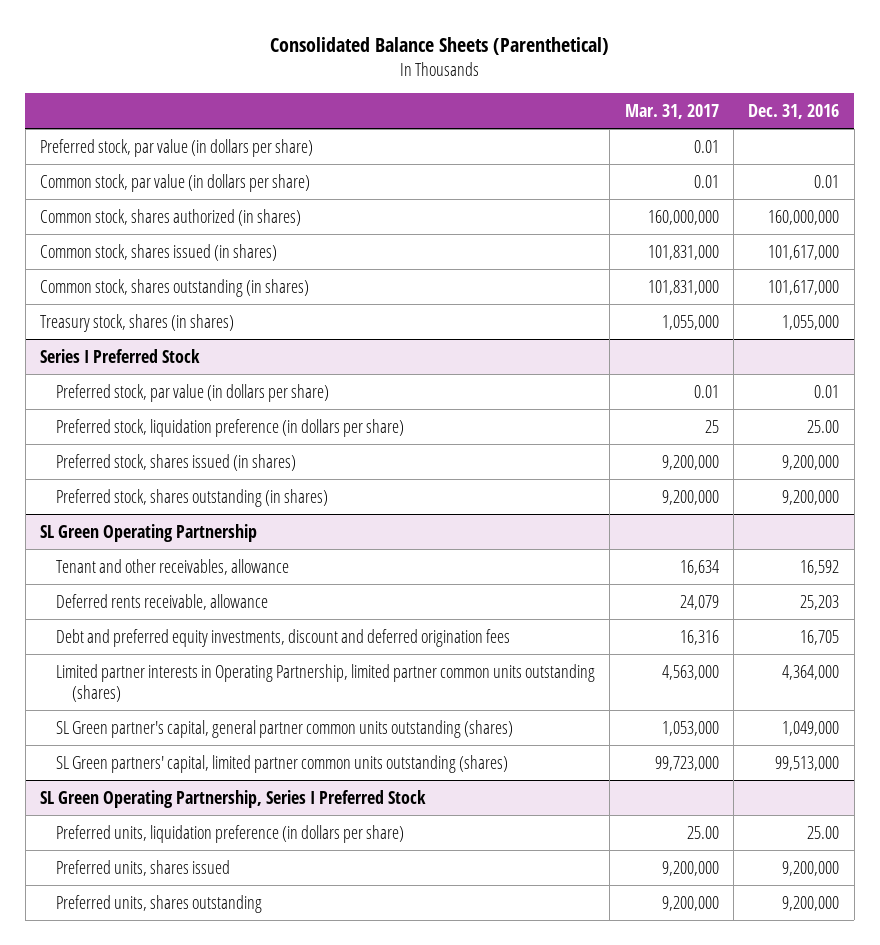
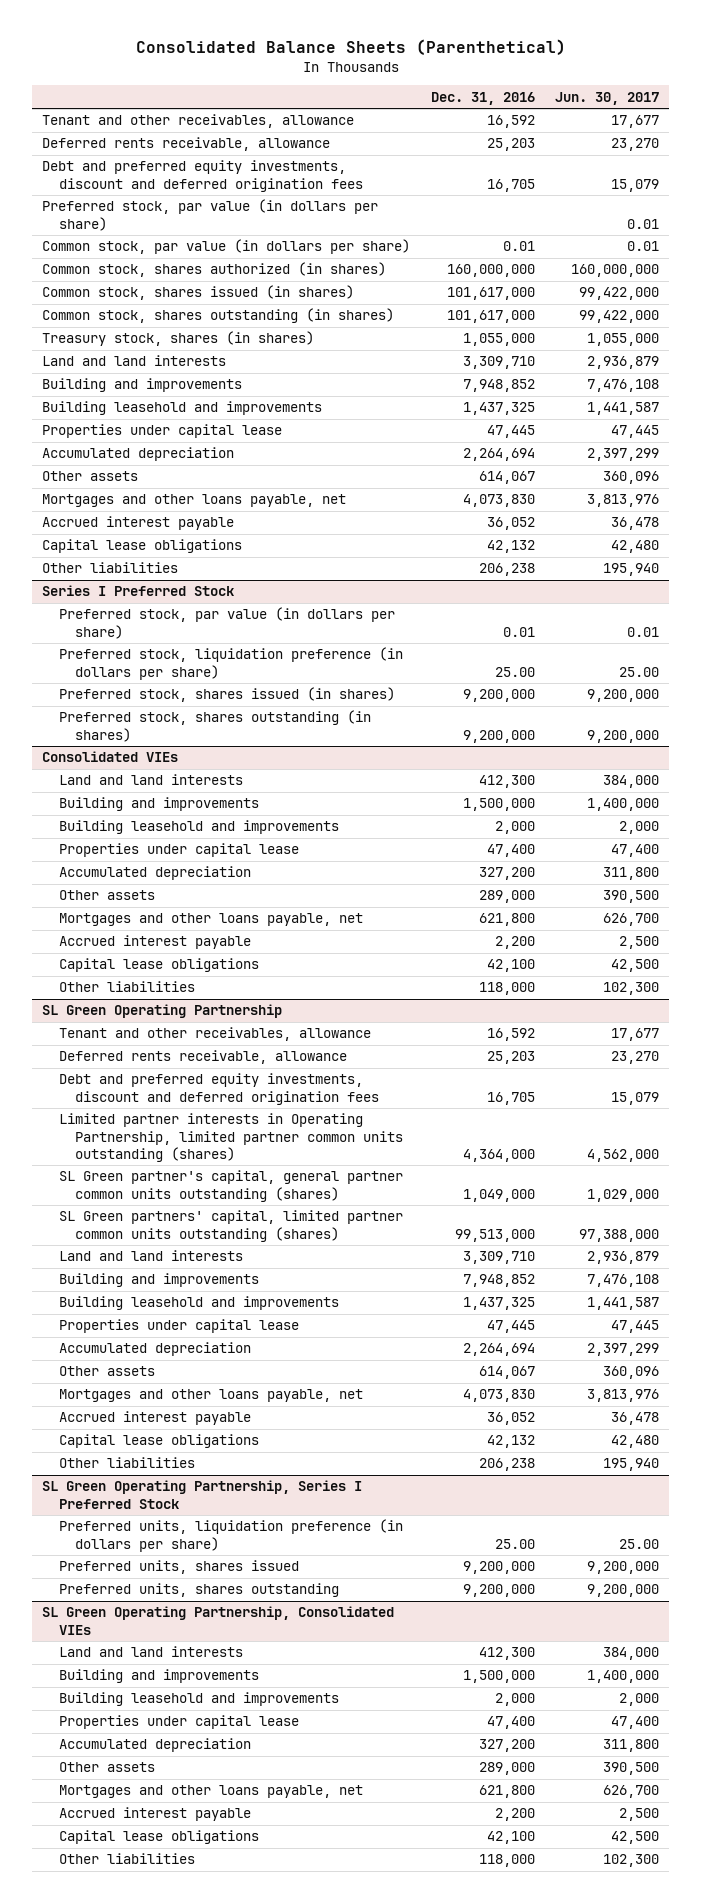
- | Mar. 31, 2017 | Dec. 31, 2016
+ | Dec. 31, 2016 | Jun. 30, 2017
+ Tenant and other receivables, allowance | 16,592 | 17,677
+ Deferred rents receivable, allowance | 25,203 | 23,270
+ Debt and preferred equity investments, discount and deferred origination fees | 16,705 | 15,079
+ Land and land interests | 3,309,710 | 2,936,879
+ Building and improvements | 7,948,852 | 7,476,108
+ Building leasehold and improvements | 1,437,325 | 1,441,587
+ Properties under capital lease | 47,445 | 47,445
+ Accumulated depreciation | 2,264,694 | 2,397,299
+ Other assets | 614,067 | 360,096
+ Mortgages and other loans payable, net | 4,073,830 | 3,813,976
+ Accrued interest payable | 36,052 | 36,478
+ Capital lease obligations | 42,132 | 42,480
+ Other liabilities | 206,238 | 195,940
+ Consolidated VIEs
+ Land and land interests | 412,300 | 384,000
+ Building and improvements | 1,500,000 | 1,400,000
+ Building leasehold and improvements | 2,000 | 2,000
+ Properties under capital lease | 47,400 | 47,400
+ Accumulated depreciation | 327,200 | 311,800
+ Other assets | 289,000 | 390,500
+ Mortgages and other loans payable, net | 621,800 | 626,700
+ Accrued interest payable | 2,200 | 2,500
+ Capital lease obligations | 42,100 | 42,500
+ Other liabilities | 118,000 | 102,300
@ SL Green Operating Partnership
+ Land and land interests | 3,309,710 | 2,936,879
+ Building and improvements | 7,948,852 | 7,476,108
+ Building leasehold and improvements | 1,437,325 | 1,441,587
+ Properties under capital lease | 47,445 | 47,445
+ Accumulated depreciation | 2,264,694 | 2,397,299
+ Other assets | 614,067 | 360,096
+ Mortgages and other loans payable, net | 4,073,830 | 3,813,976
+ Accrued interest payable | 36,052 | 36,478
+ Capital lease obligations | 42,132 | 42,480
+ Other liabilities | 206,238 | 195,940
+ SL Green Operating Partnership, Consolidated VIEs
+ Land and land interests | 412,300 | 384,000
+ Building and improvements | 1,500,000 | 1,400,000
+ Building leasehold and improvements | 2,000 | 2,000
+ Properties under capital lease | 47,400 | 47,400
+ Accumulated depreciation | 327,200 | 311,800
+ Other assets | 289,000 | 390,500
+ Mortgages and other loans payable, net | 621,800 | 626,700
+ Accrued interest payable | 2,200 | 2,500
+ Capital lease obligations | 42,100 | 42,500
+ Other liabilities | 118,000 | 102,300

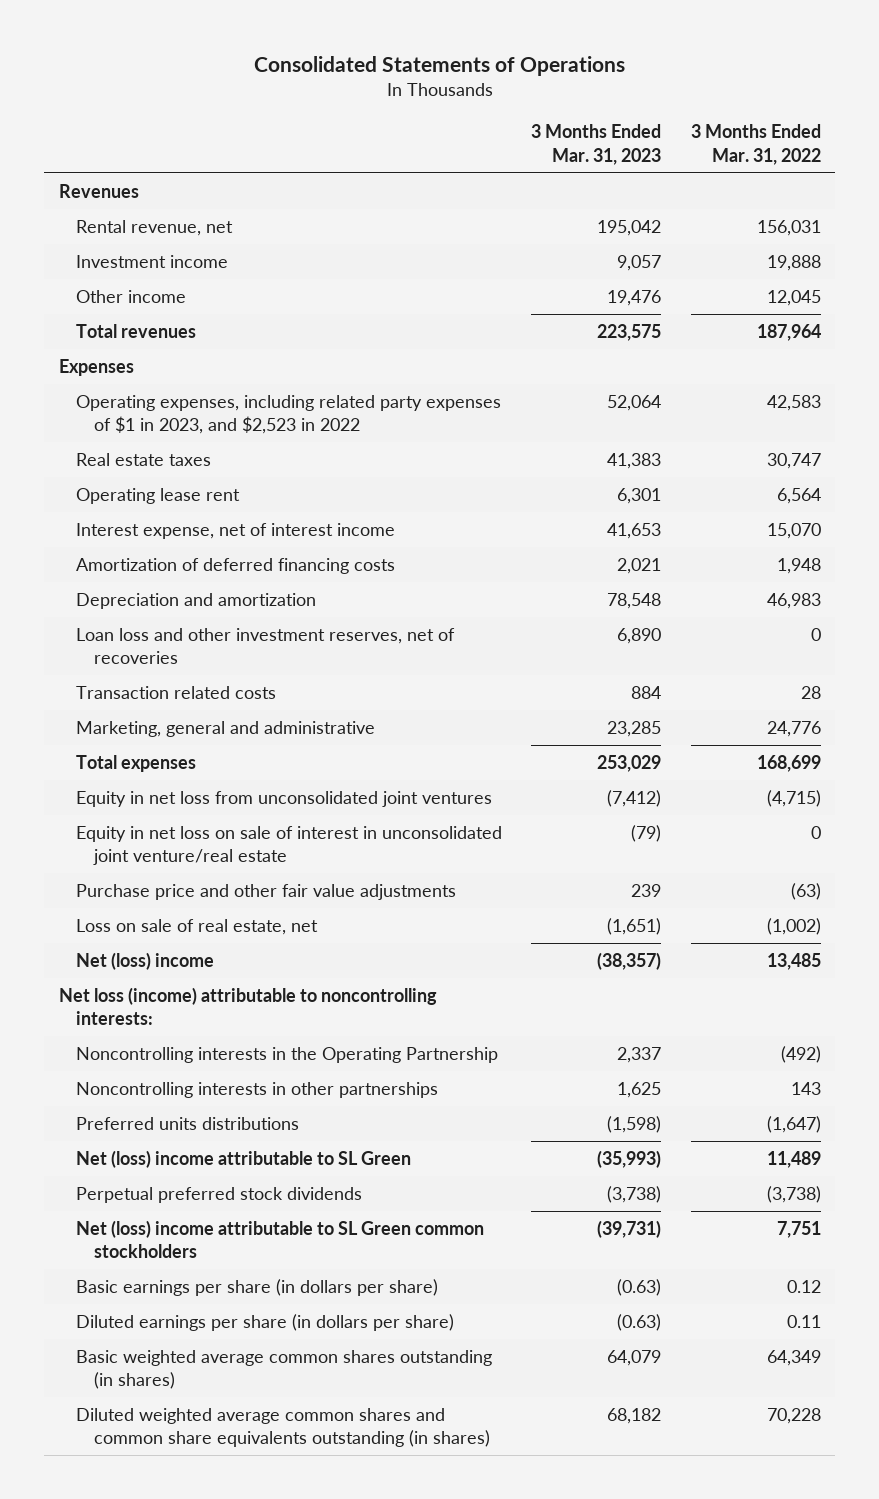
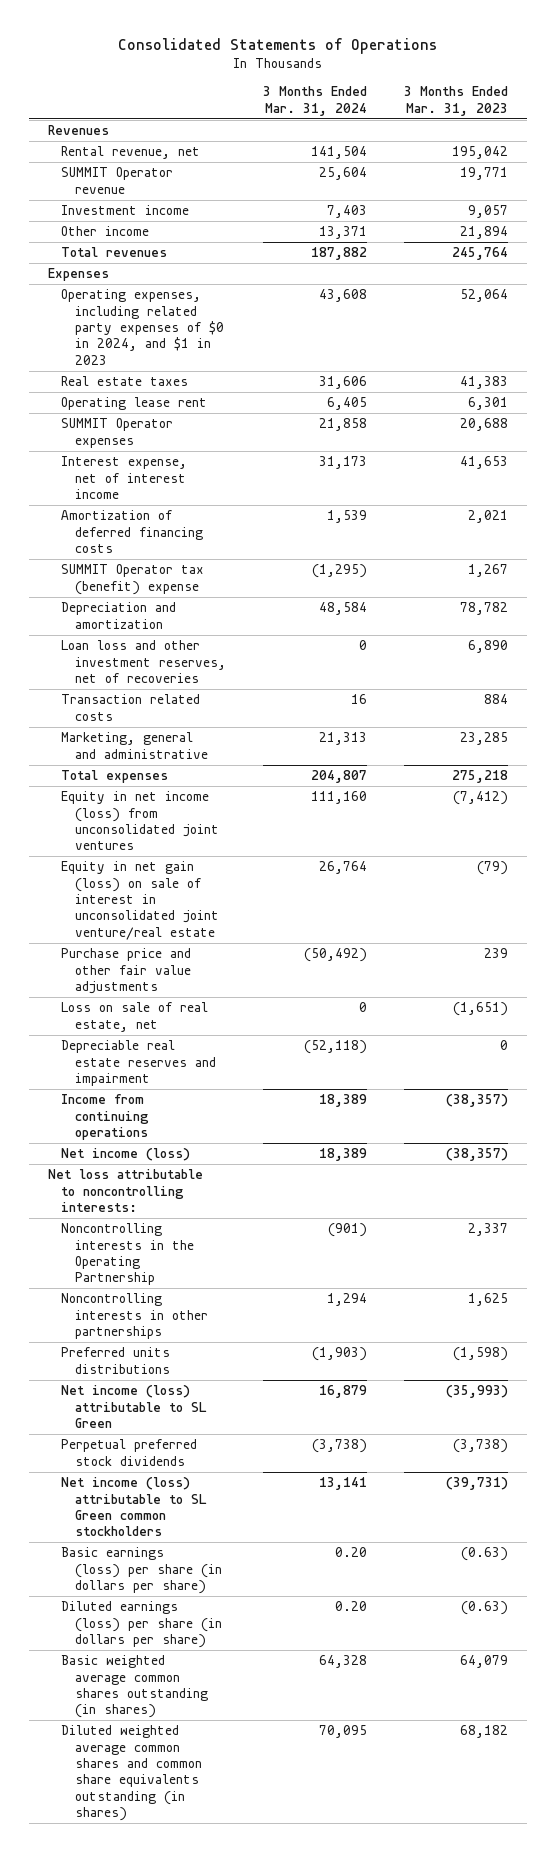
- | 3 Months Ended Mar. 31, 2023 | 3 Months Ended Mar. 31, 2022
+ | 3 Months Ended Mar. 31, 2024 | 3 Months Ended Mar. 31, 2023
+ SUMMIT Operator revenue | 25,604 | 19,771
- Other income | 19,476 | 12,045
- Total revenues | 223,575 | 187,964
+ Other income | 13,371 | 21,894
+ Total revenues | 187,882 | 245,764
- Operating expenses, including related party expenses of $1 in 2023, and $2,523 in 2022 | 52,064 | 42,583
+ Operating expenses, including related party expenses of $0 in 2024, and $1 in 2023 | 43,608 | 52,064
+ SUMMIT Operator expenses | 21,858 | 20,688
- Depreciation and amortization | 78,548 | 46,983
+ SUMMIT Operator tax (benefit) expense | (1,295) | 1,267
+ Depreciation and amortization | 48,584 | 78,782
- Total expenses | 253,029 | 168,699
- Equity in net loss from unconsolidated joint ventures | (7,412) | (4,715)
- Equity in net loss on sale of interest in unconsolidated joint venture/real estate | (79) | 0
+ Total expenses | 204,807 | 275,218
+ Equity in net income (loss) from unconsolidated joint ventures | 111,160 | (7,412)
+ Equity in net gain (loss) on sale of interest in unconsolidated joint venture/real estate | 26,764 | (79)
- Net (loss) income | (38,357) | 13,485
- Net loss (income) attributable to noncontrolling interests:
+ Depreciable real estate reserves and impairment | (52,118) | 0
+ Income from continuing operations | 18,389 | (38,357)
+ Net income (loss) | 18,389 | (38,357)
+ Net loss attributable to noncontrolling interests:
- Net (loss) income attributable to SL Green | (35,993) | 11,489
+ Net income (loss) attributable to SL Green | 16,879 | (35,993)
- Net (loss) income attributable to SL Green common stockholders | (39,731) | 7,751
- Basic earnings per share (in dollars per share) | (0.63) | 0.12
- Diluted earnings per share (in dollars per share) | (0.63) | 0.11
+ Net income (loss) attributable to SL Green common stockholders | 13,141 | (39,731)
+ Basic earnings (loss) per share (in dollars per share) | 0.20 | (0.63)
+ Diluted earnings (loss) per share (in dollars per share) | 0.20 | (0.63)

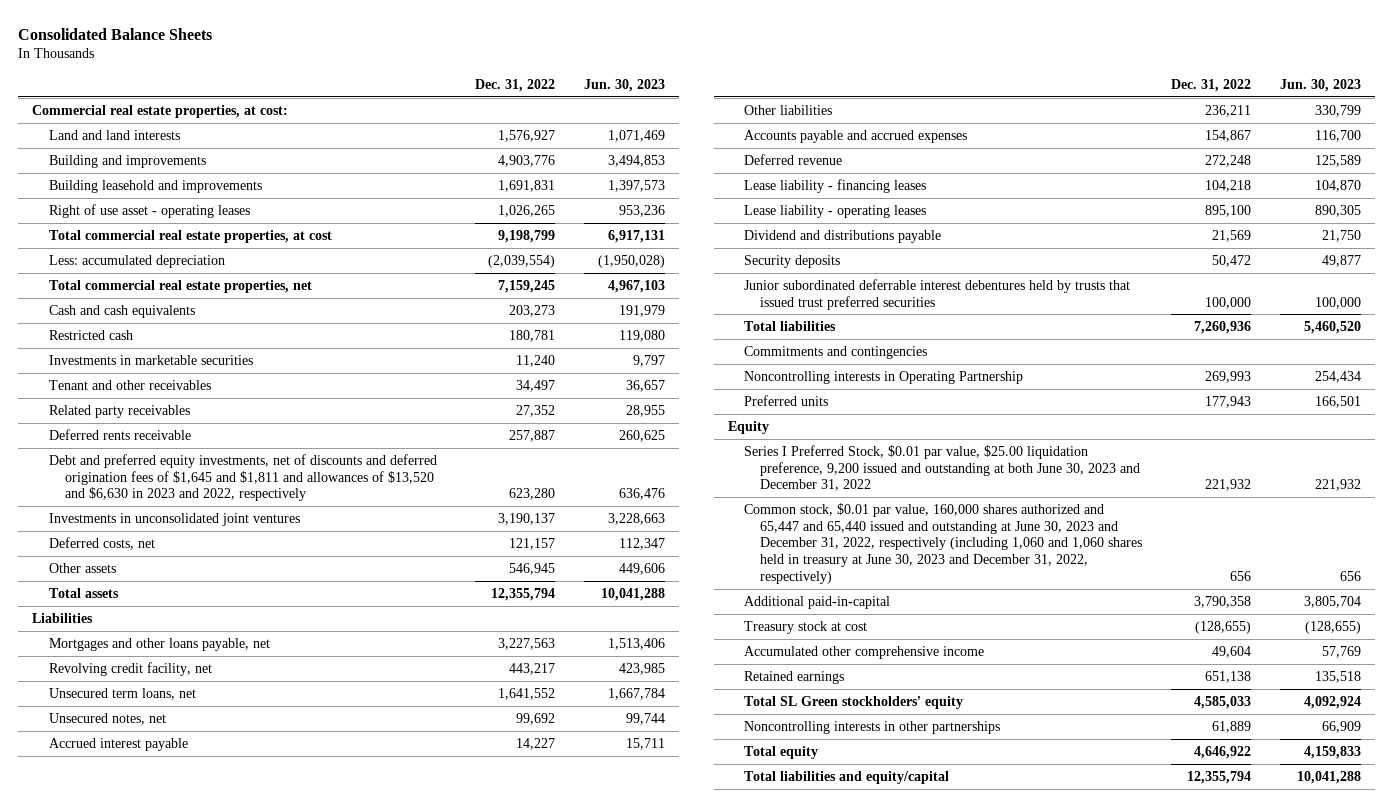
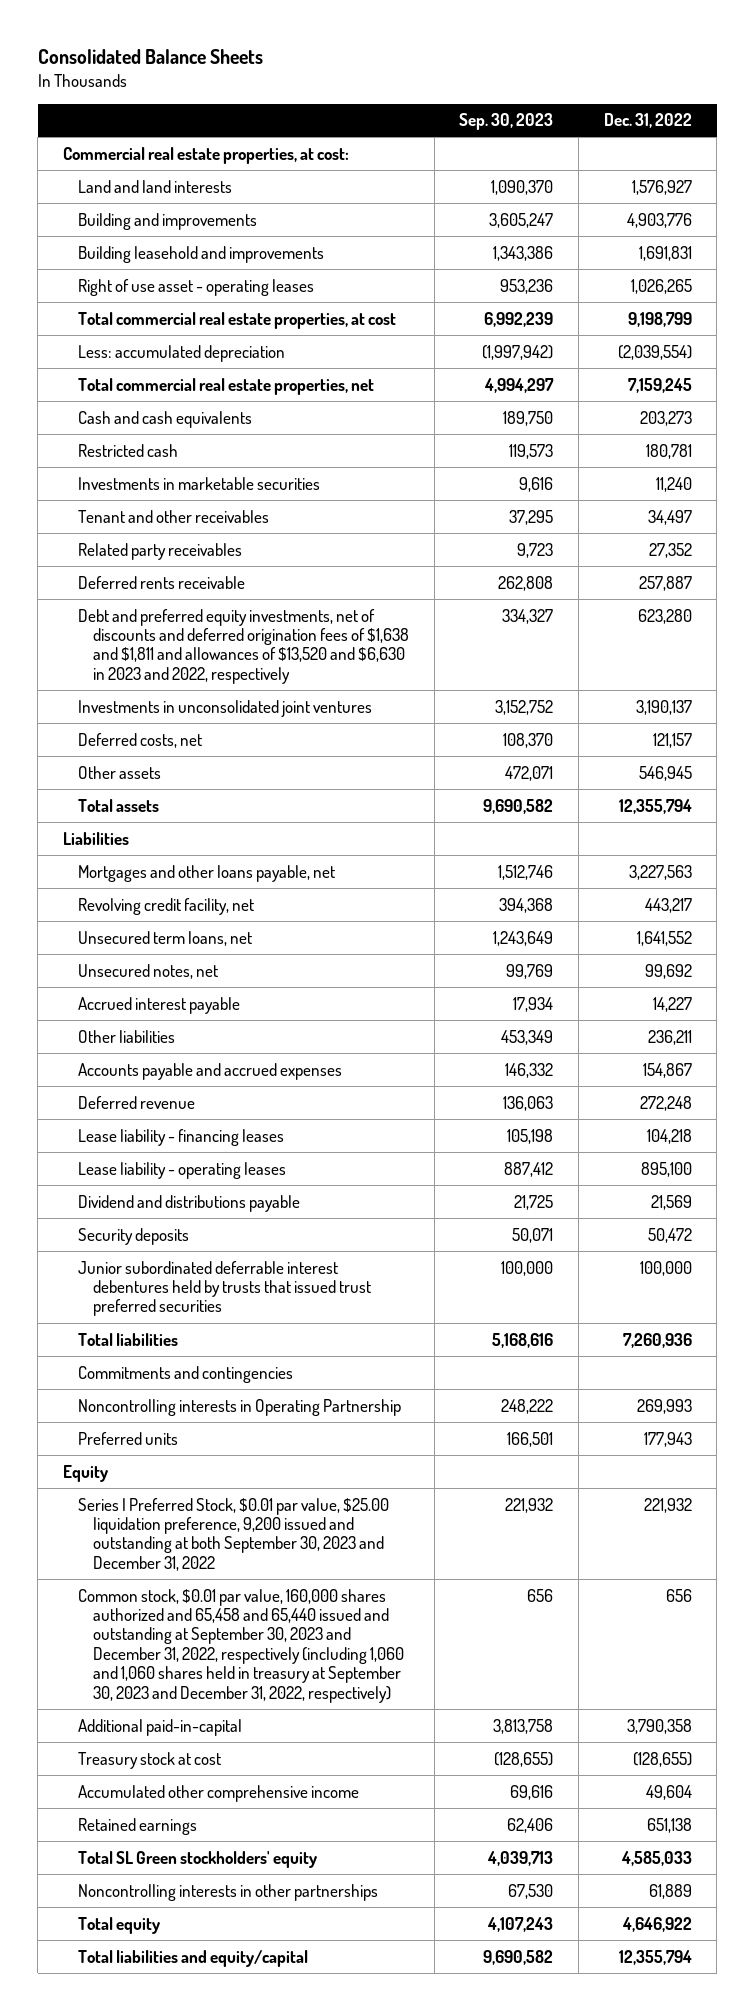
- | Dec. 31, 2022 | Jun. 30, 2023
+ | Sep. 30, 2023 | Dec. 31, 2022
- Debt and preferred equity investments, net of discounts and deferred origination fees of $1,645 and $1,811 and allowances of $13,520 and $6,630 in 2023 and 2022, respectively | 623,280 | 636,476
+ Debt and preferred equity investments, net of discounts and deferred origination fees of $1,638 and $1,811 and allowances of $13,520 and $6,630 in 2023 and 2022, respectively | 334,327 | 623,280
- Series I Preferred Stock, $0.01 par value, $25.00 liquidation preference, 9,200 issued and outstanding at both June 30, 2023 and December 31, 2022 | 221,932 | 221,932
- Common stock, $0.01 par value, 160,000 shares authorized and 65,447 and 65,440 issued and outstanding at June 30, 2023 and December 31, 2022, respectively (including 1,060 and 1,060 shares held in treasury at June 30, 2023 and December 31, 2022, respectively) | 656 | 656
+ Series I Preferred Stock, $0.01 par value, $25.00 liquidation preference, 9,200 issued and outstanding at both September 30, 2023 and December 31, 2022 | 221,932 | 221,932
+ Common stock, $0.01 par value, 160,000 shares authorized and 65,458 and 65,440 issued and outstanding at September 30, 2023 and December 31, 2022, respectively (including 1,060 and 1,060 shares held in treasury at September 30, 2023 and December 31, 2022, respectively) | 656 | 656

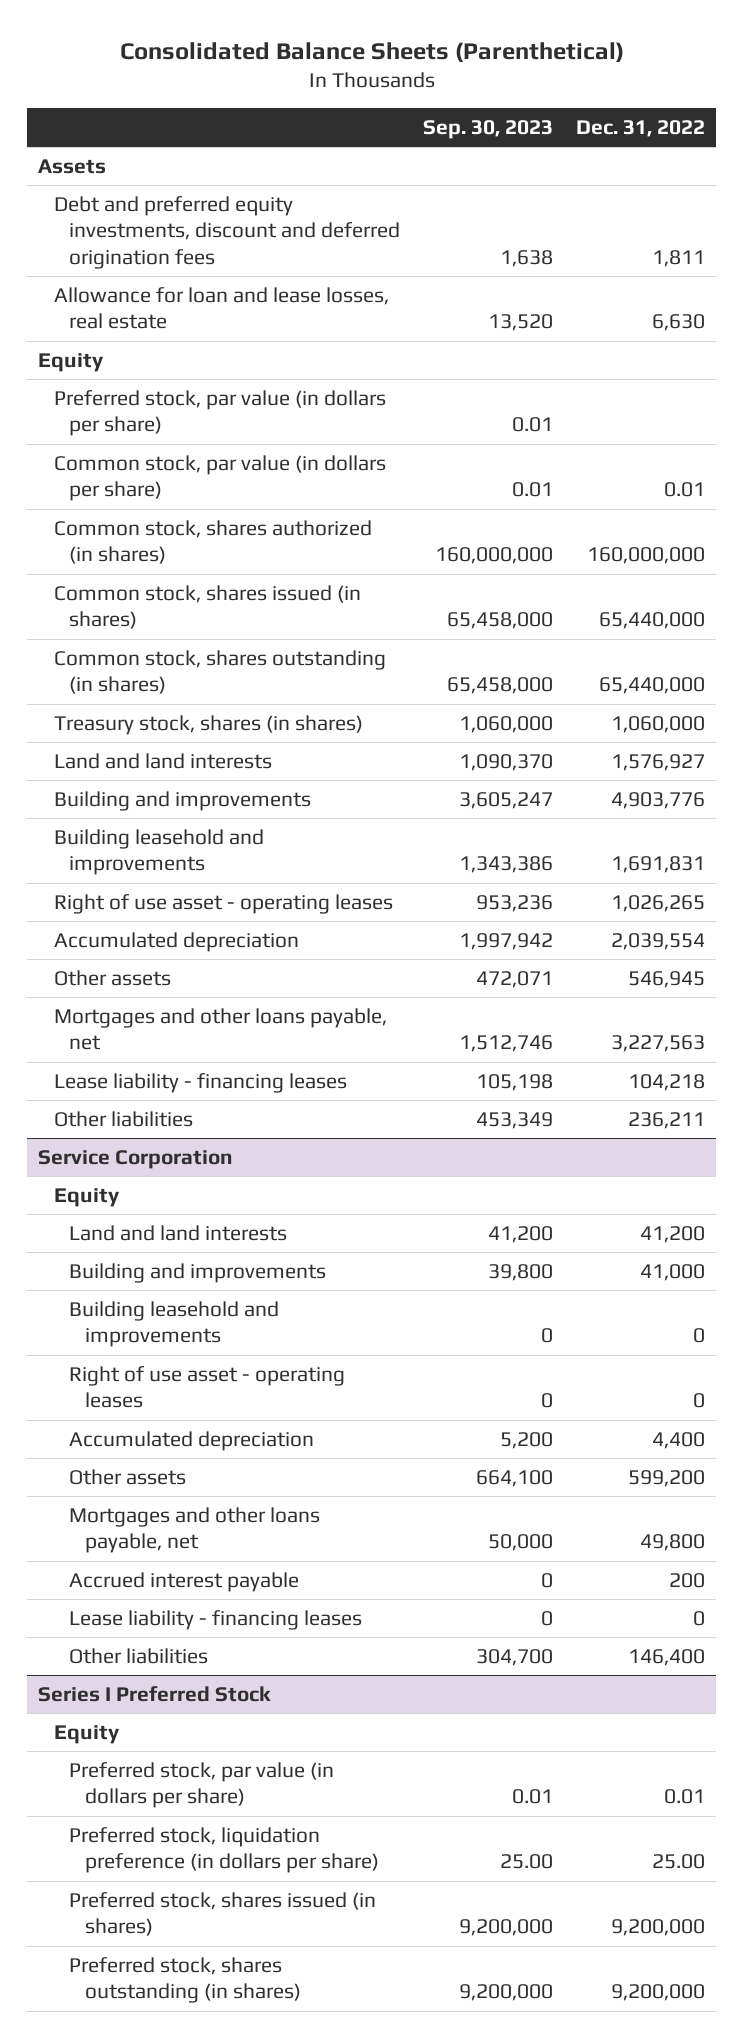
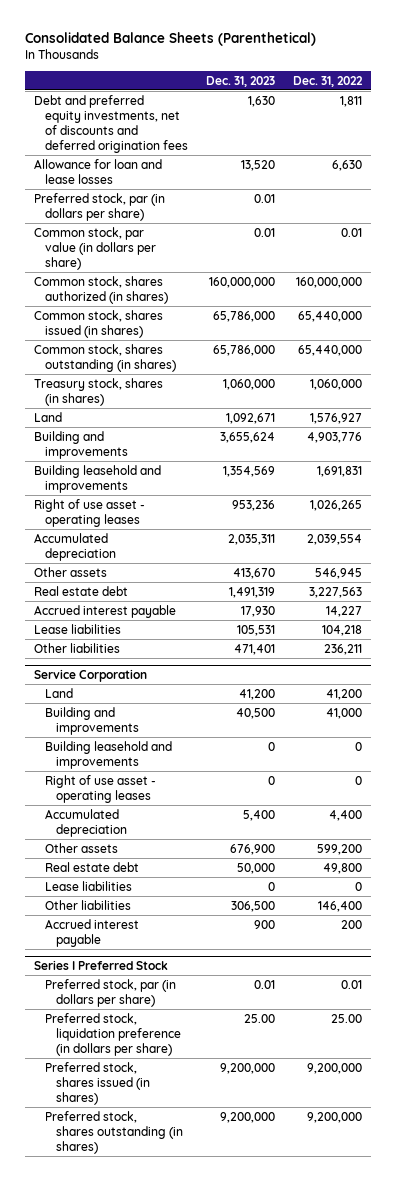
- | Sep. 30, 2023 | Dec. 31, 2022
+ | Dec. 31, 2023 | Dec. 31, 2022
- Assets
- Debt and preferred equity investments, discount and deferred origination fees | 1,638 | 1,811
- Allowance for loan and lease losses, real estate | 13,520 | 6,630
- Equity
- Preferred stock, par value (in dollars per share) | 0.01 |
+ Debt and preferred equity investments, net of discounts and deferred origination fees | 1,630 | 1,811
+ Allowance for loan and lease losses | 13,520 | 6,630
+ Preferred stock, par (in dollars per share) | 0.01 |
- Land and land interests | 1,090,370 | 1,576,927
+ Land | 1,092,671 | 1,576,927
- Mortgages and other loans payable, net | 1,512,746 | 3,227,563
- Lease liability - financing leases | 105,198 | 104,218
+ Real estate debt | 1,491,319 | 3,227,563
+ Accrued interest payable | 17,930 | 14,227
+ Lease liabilities | 105,531 | 104,218
@ Service Corporation
- Equity
- Land and land interests | 41,200 | 41,200
+ Land | 41,200 | 41,200
- Mortgages and other loans payable, net | 50,000 | 49,800
- Lease liability - financing leases | 0 | 0
+ Real estate debt | 50,000 | 49,800
+ Lease liabilities | 0 | 0
moved down: Accrued interest payable | 900 | 200
@ Series I Preferred Stock
- Equity
- Preferred stock, par value (in dollars per share) | 0.01 | 0.01
+ Preferred stock, par (in dollars per share) | 0.01 | 0.01

